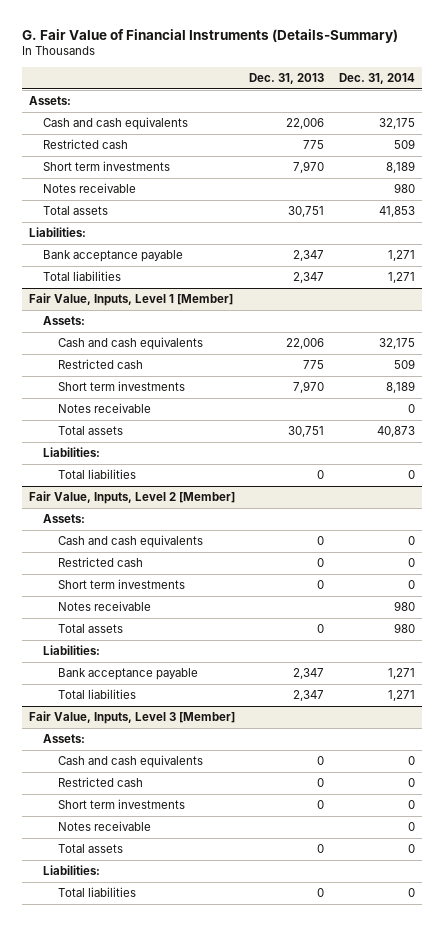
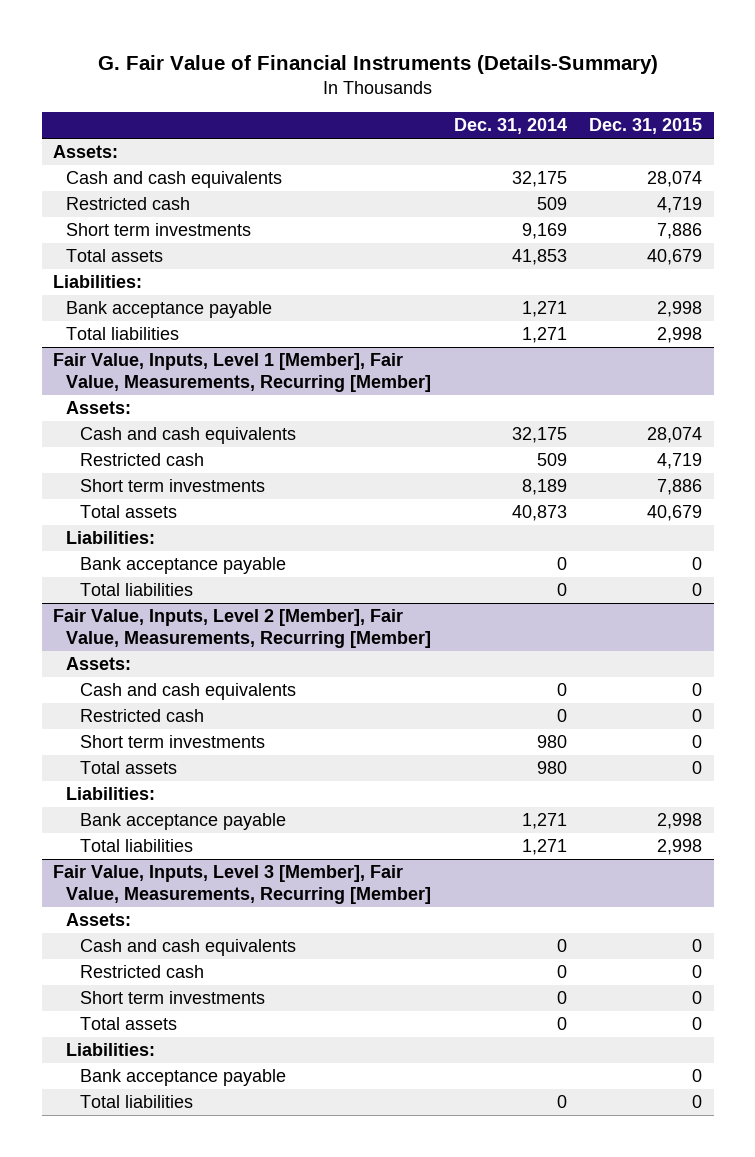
- | Dec. 31, 2013 | Dec. 31, 2014
+ | Dec. 31, 2014 | Dec. 31, 2015
- Short term investments | 7,970 | 8,189
- Notes receivable | | 980
+ Short term investments | 9,169 | 7,886
- Fair Value, Inputs, Level 1 [Member]
+ Fair Value, Inputs, Level 1 [Member], Fair Value, Measurements, Recurring [Member]
- Notes receivable | | 0
+ Bank acceptance payable | 0 | 0
- Fair Value, Inputs, Level 2 [Member]
+ Fair Value, Inputs, Level 2 [Member], Fair Value, Measurements, Recurring [Member]
- Short term investments | 0 | 0
- Notes receivable | | 980
+ Short term investments | 980 | 0
- Fair Value, Inputs, Level 3 [Member]
+ Fair Value, Inputs, Level 3 [Member], Fair Value, Measurements, Recurring [Member]
- Notes receivable | | 0
+ Bank acceptance payable | | 0

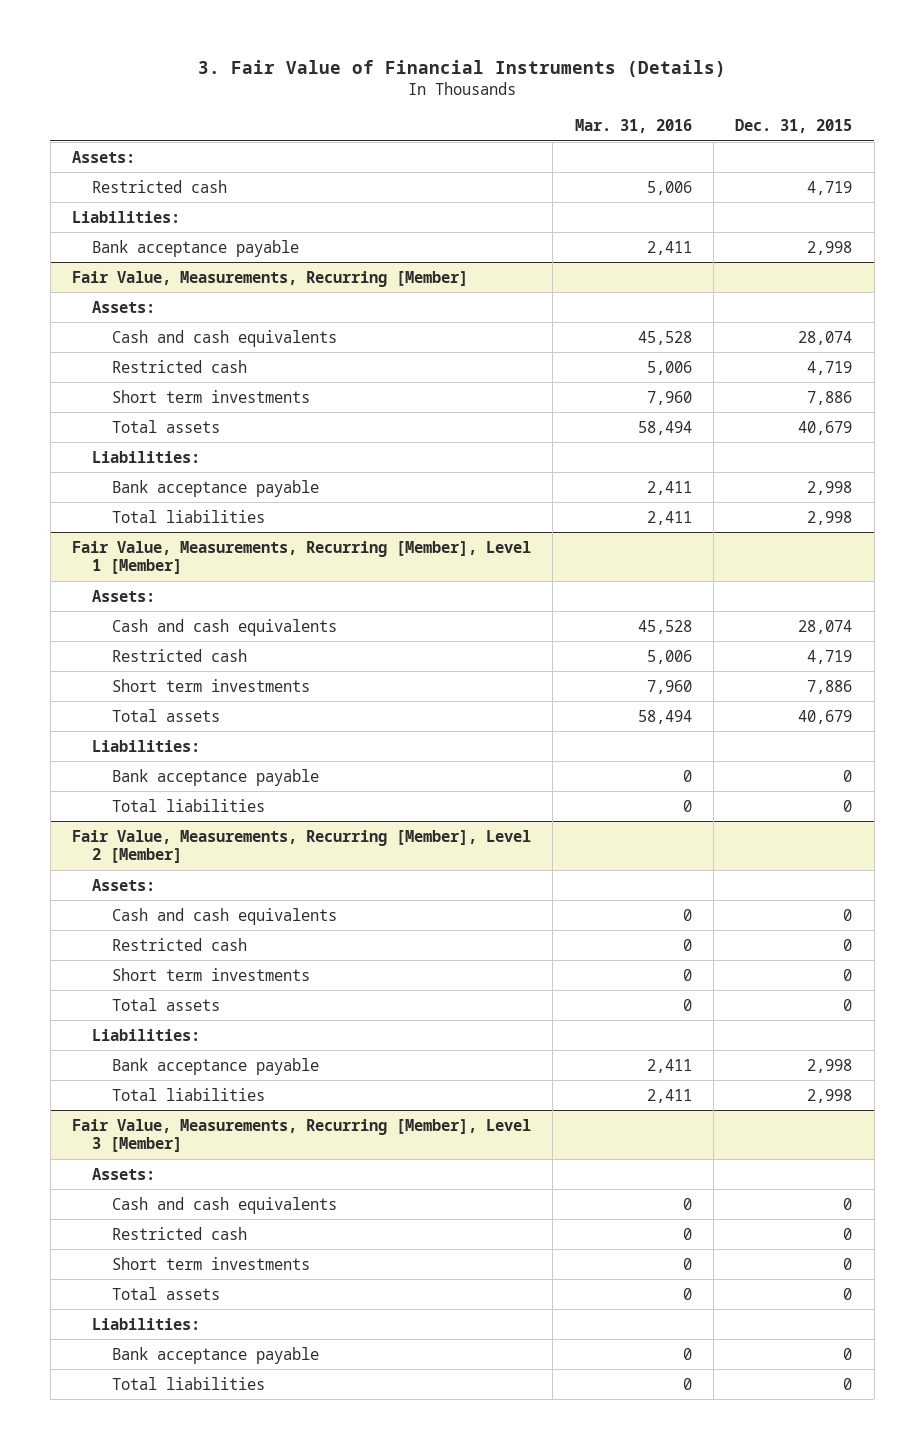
- G. Fair Value of Financial Instruments (Details-Summary)
+ 3. Fair Value of Financial Instruments (Details)
- | Dec. 31, 2014 | Dec. 31, 2015
+ | Mar. 31, 2016 | Dec. 31, 2015
+ Restricted cash | 5,006 | 4,719
+ Liabilities:
+ Bank acceptance payable | 2,411 | 2,998
+ Fair Value, Measurements, Recurring [Member]
+ Assets:
- Fair Value, Inputs, Level 1 [Member], Fair Value, Measurements, Recurring [Member]
+ Fair Value, Measurements, Recurring [Member], Level 1 [Member]
- Fair Value, Inputs, Level 2 [Member], Fair Value, Measurements, Recurring [Member]
+ Fair Value, Measurements, Recurring [Member], Level 2 [Member]
- Fair Value, Inputs, Level 3 [Member], Fair Value, Measurements, Recurring [Member]
+ Fair Value, Measurements, Recurring [Member], Level 3 [Member]

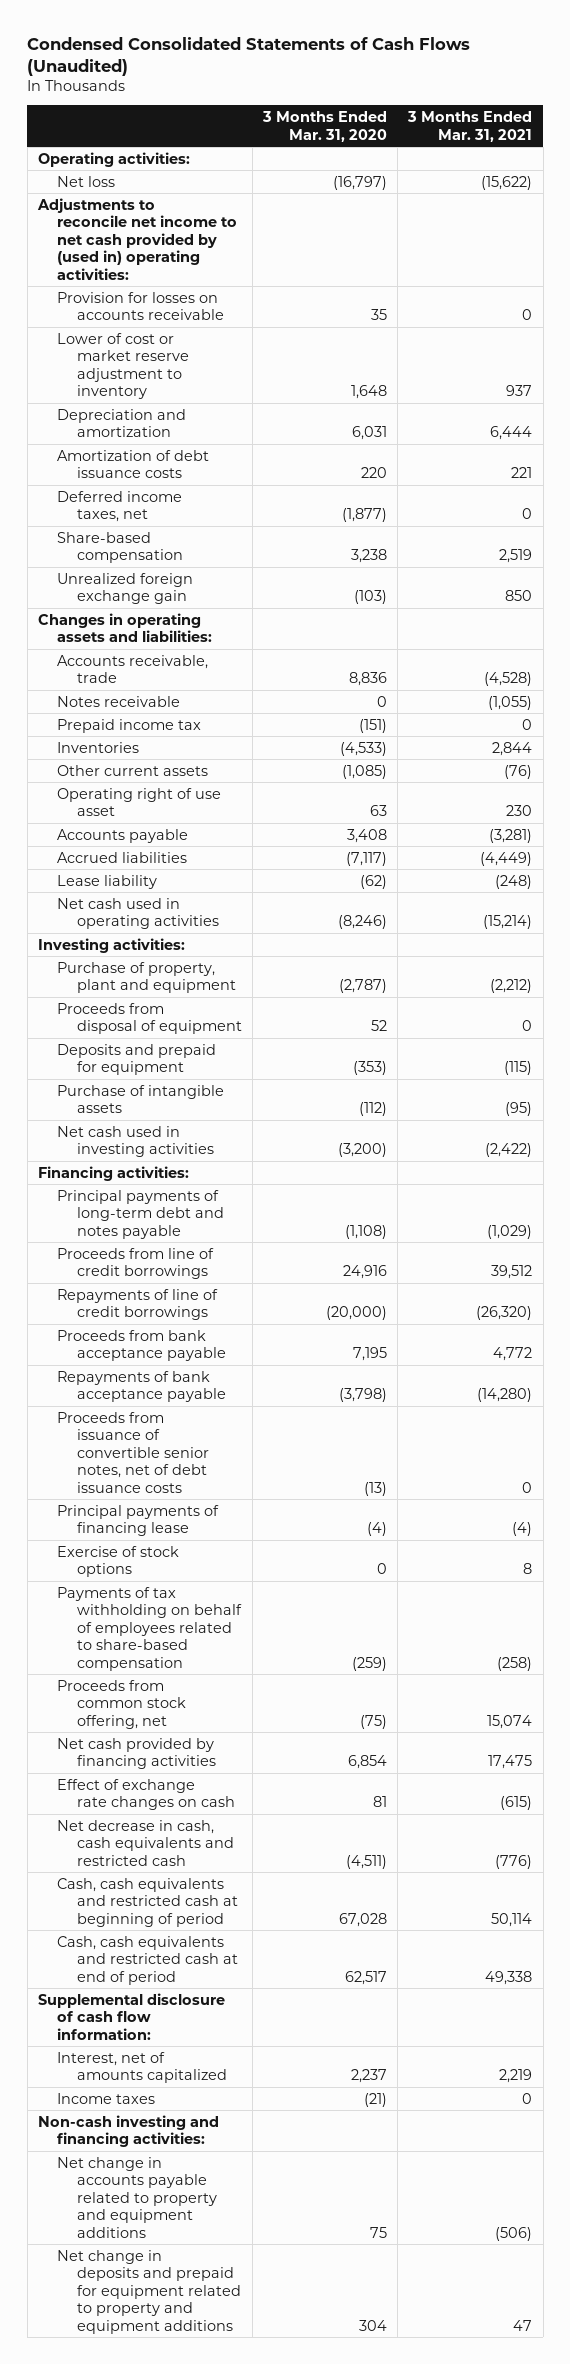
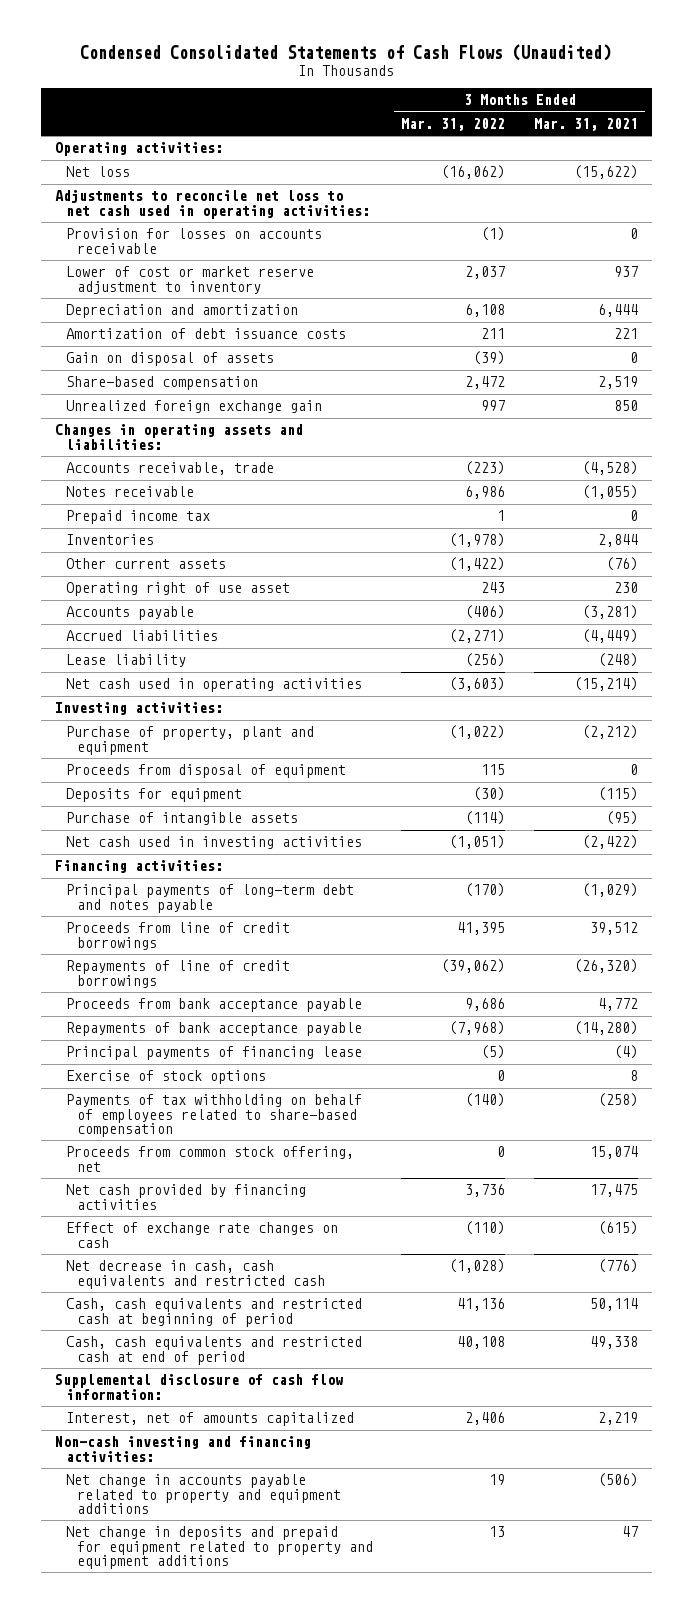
- | 3 Months Ended Mar. 31, 2020 | 3 Months Ended Mar. 31, 2021
+ | 3 Months Ended Mar. 31, 2022 | 3 Months Ended Mar. 31, 2021
- Adjustments to reconcile net income to net cash provided by (used in) operating activities:
+ Adjustments to reconcile net loss to net cash used in operating activities:
- Deferred income taxes, net | (1,877) | 0
+ Gain on disposal of assets | (39) | 0
- Deposits and prepaid for equipment | (353) | (115)
+ Deposits for equipment | (30) | (115)
- Proceeds from issuance of convertible senior notes, net of debt issuance costs | (13) | 0
- Income taxes | (21) | 0

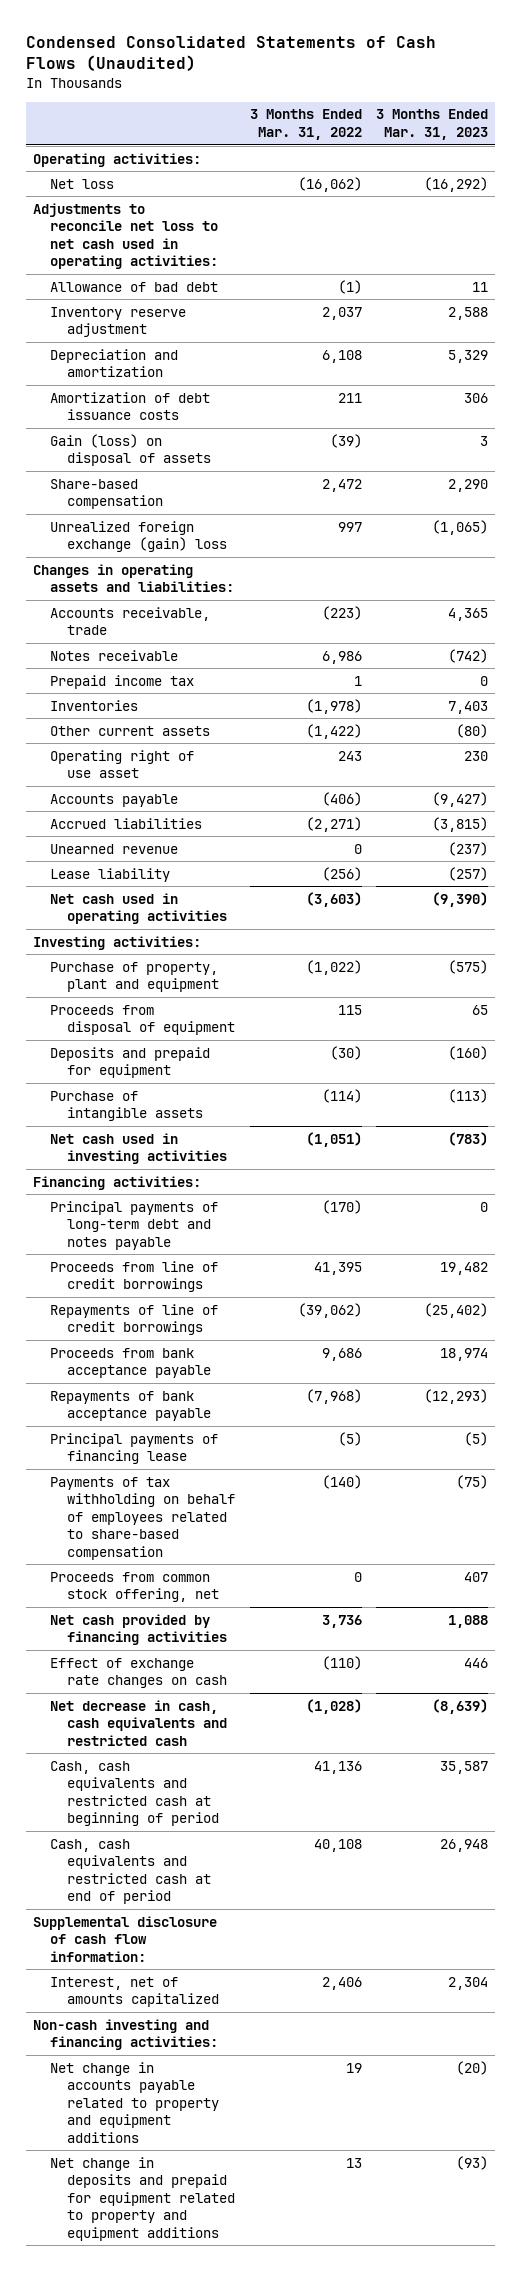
- | 3 Months Ended Mar. 31, 2022 | 3 Months Ended Mar. 31, 2021
+ | 3 Months Ended Mar. 31, 2022 | 3 Months Ended Mar. 31, 2023
- Provision for losses on accounts receivable | (1) | 0
- Lower of cost or market reserve adjustment to inventory | 2,037 | 937
+ Allowance of bad debt | (1) | 11
+ Inventory reserve adjustment | 2,037 | 2,588
- Gain on disposal of assets | (39) | 0
+ Gain (loss) on disposal of assets | (39) | 3
- Unrealized foreign exchange gain | 997 | 850
+ Unrealized foreign exchange (gain) loss | 997 | (1,065)
+ Unearned revenue | 0 | (237)
- Deposits for equipment | (30) | (115)
+ Deposits and prepaid for equipment | (30) | (160)
- Exercise of stock options | 0 | 8

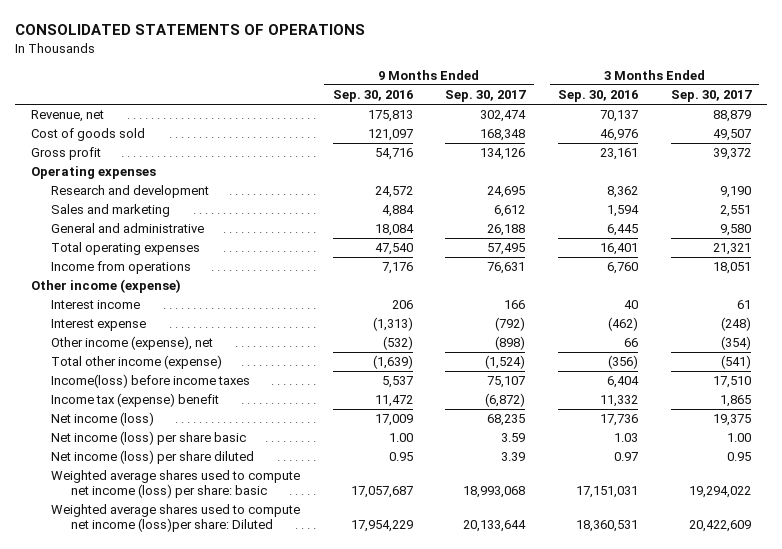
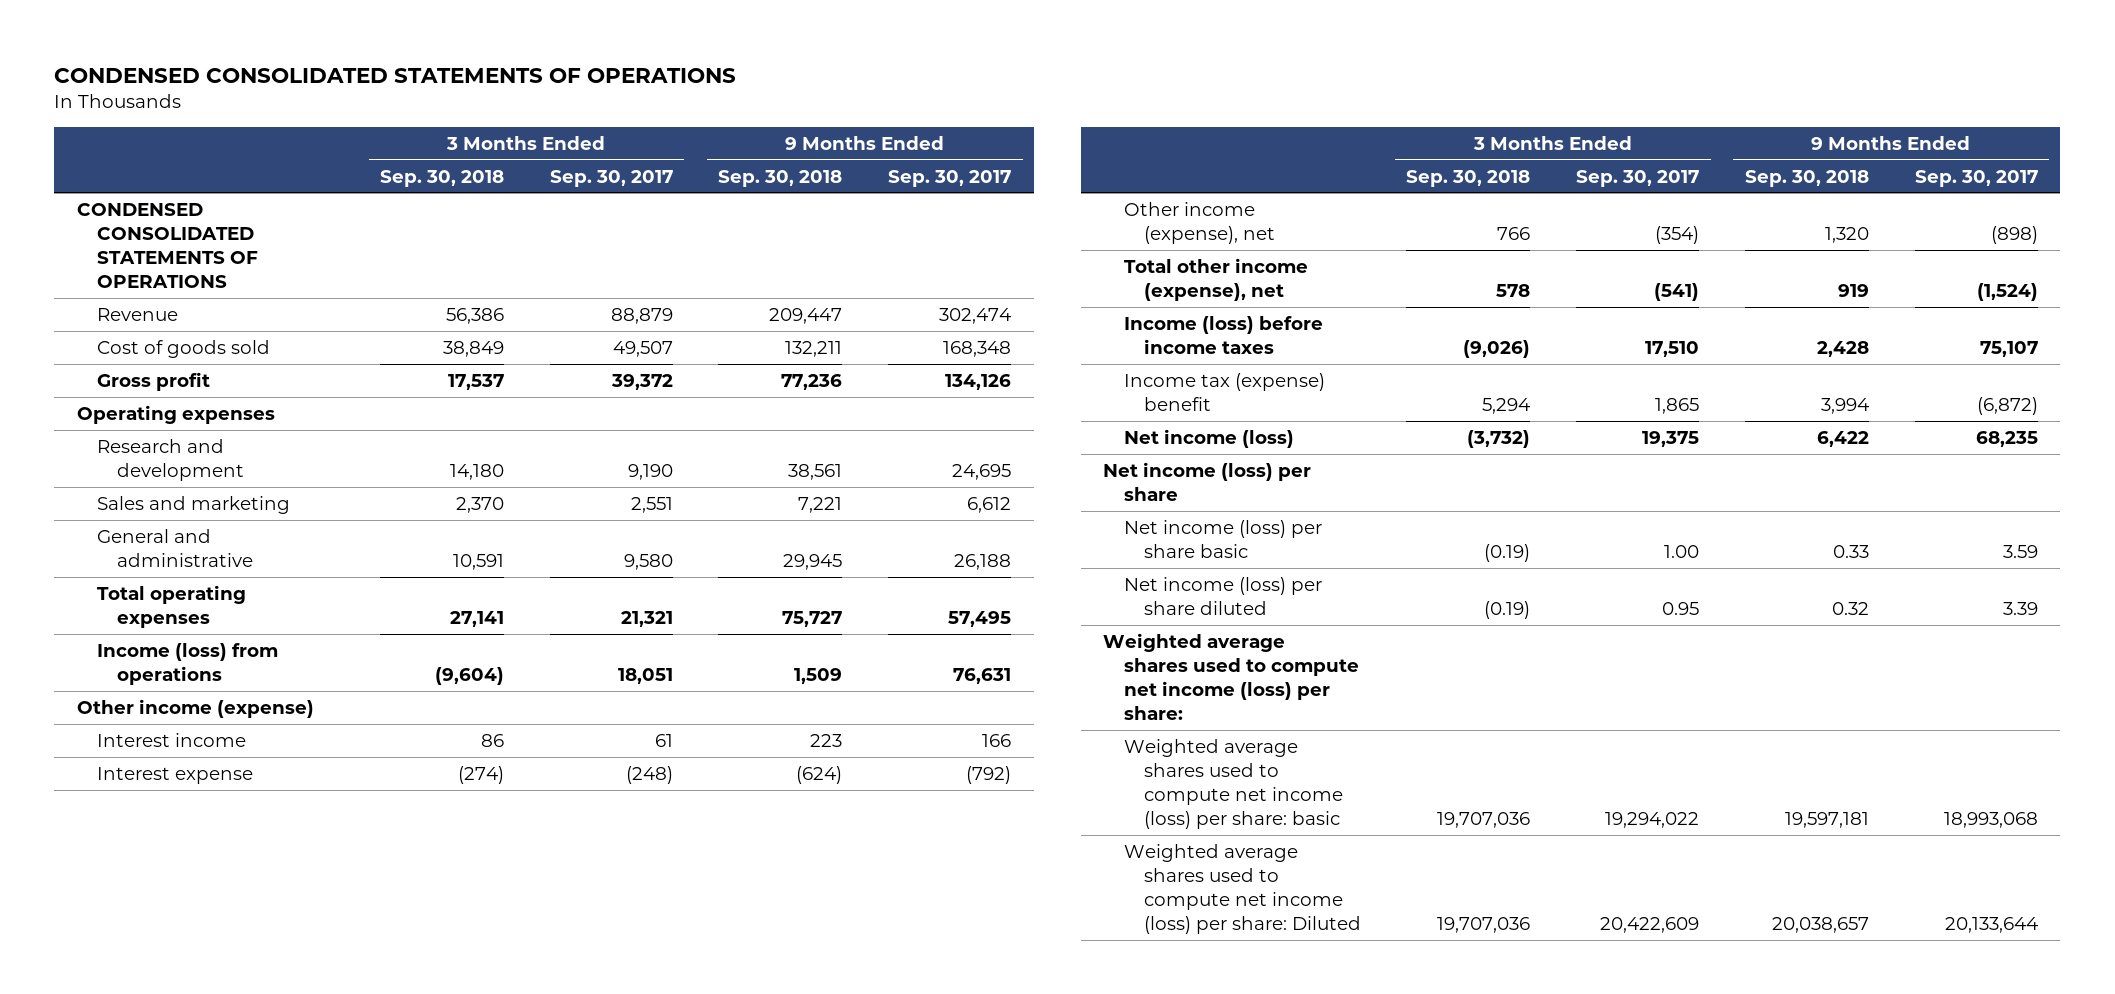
- CONSOLIDATED STATEMENTS OF OPERATIONS
+ CONDENSED CONSOLIDATED STATEMENTS OF OPERATIONS
- | 9 Months Ended Sep. 30, 2016 | 9 Months Ended Sep. 30, 2017 | 3 Months Ended Sep. 30, 2016 | 3 Months Ended Sep. 30, 2017
+ | 3 Months Ended Sep. 30, 2018 | 3 Months Ended Sep. 30, 2017 | 9 Months Ended Sep. 30, 2018 | 9 Months Ended Sep. 30, 2017
- Revenue, net | 175,813 | 302,474 | 70,137 | 88,879
+ CONDENSED CONSOLIDATED STATEMENTS OF OPERATIONS
+ Revenue | 56,386 | 88,879 | 209,447 | 302,474
- Income from operations | 7,176 | 76,631 | 6,760 | 18,051
+ Income (loss) from operations | (9,604) | 18,051 | 1,509 | 76,631
- Total other income (expense) | (1,639) | (1,524) | (356) | (541)
- Income(loss) before income taxes | 5,537 | 75,107 | 6,404 | 17,510
+ Total other income (expense), net | 578 | (541) | 919 | (1,524)
+ Income (loss) before income taxes | (9,026) | 17,510 | 2,428 | 75,107
+ Net income (loss) per share
+ Weighted average shares used to compute net income (loss) per share:
- Weighted average shares used to compute net income (loss)per share: Diluted | 17,954,229 | 20,133,644 | 18,360,531 | 20,422,609
+ Weighted average shares used to compute net income (loss) per share: Diluted | 19,707,036 | 20,422,609 | 20,038,657 | 20,133,644

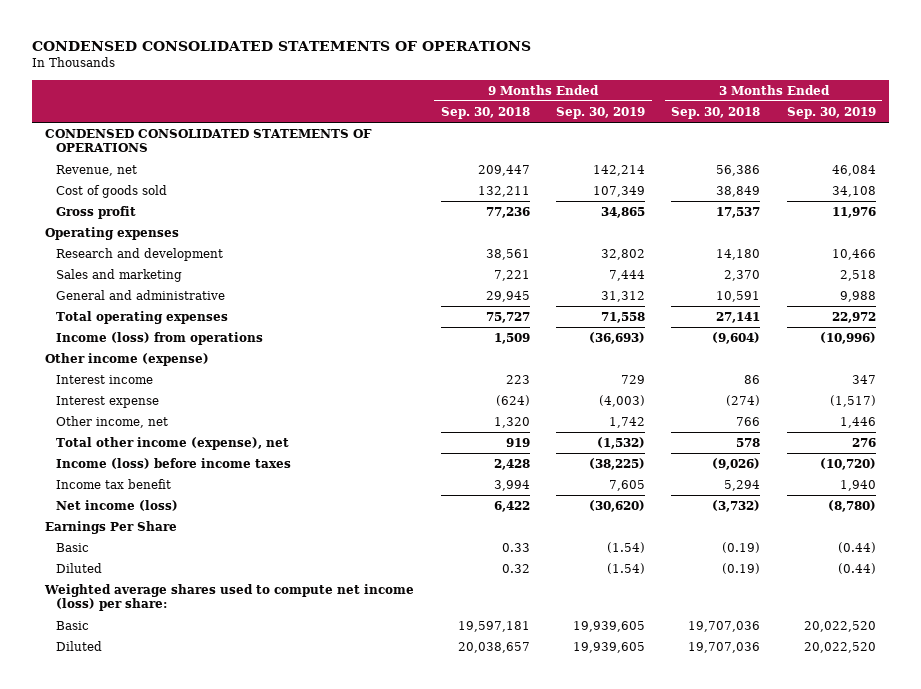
- | 3 Months Ended Sep. 30, 2018 | 3 Months Ended Sep. 30, 2017 | 9 Months Ended Sep. 30, 2018 | 9 Months Ended Sep. 30, 2017
+ | 9 Months Ended Sep. 30, 2018 | 9 Months Ended Sep. 30, 2019 | 3 Months Ended Sep. 30, 2018 | 3 Months Ended Sep. 30, 2019
- Revenue | 56,386 | 88,879 | 209,447 | 302,474
+ Revenue, net | 209,447 | 142,214 | 56,386 | 46,084
- Other income (expense), net | 766 | (354) | 1,320 | (898)
+ Other income, net | 1,320 | 1,742 | 766 | 1,446
- Income tax (expense) benefit | 5,294 | 1,865 | 3,994 | (6,872)
+ Income tax benefit | 3,994 | 7,605 | 5,294 | 1,940
- Net income (loss) per share
- Net income (loss) per share basic | (0.19) | 1.00 | 0.33 | 3.59
- Net income (loss) per share diluted | (0.19) | 0.95 | 0.32 | 3.39
+ Earnings Per Share
+ Basic | 0.33 | (1.54) | (0.19) | (0.44)
+ Diluted | 0.32 | (1.54) | (0.19) | (0.44)
- Weighted average shares used to compute net income (loss) per share: basic | 19,707,036 | 19,294,022 | 19,597,181 | 18,993,068
- Weighted average shares used to compute net income (loss) per share: Diluted | 19,707,036 | 20,422,609 | 20,038,657 | 20,133,644
+ Basic | 19,597,181 | 19,939,605 | 19,707,036 | 20,022,520
+ Diluted | 20,038,657 | 19,939,605 | 19,707,036 | 20,022,520

